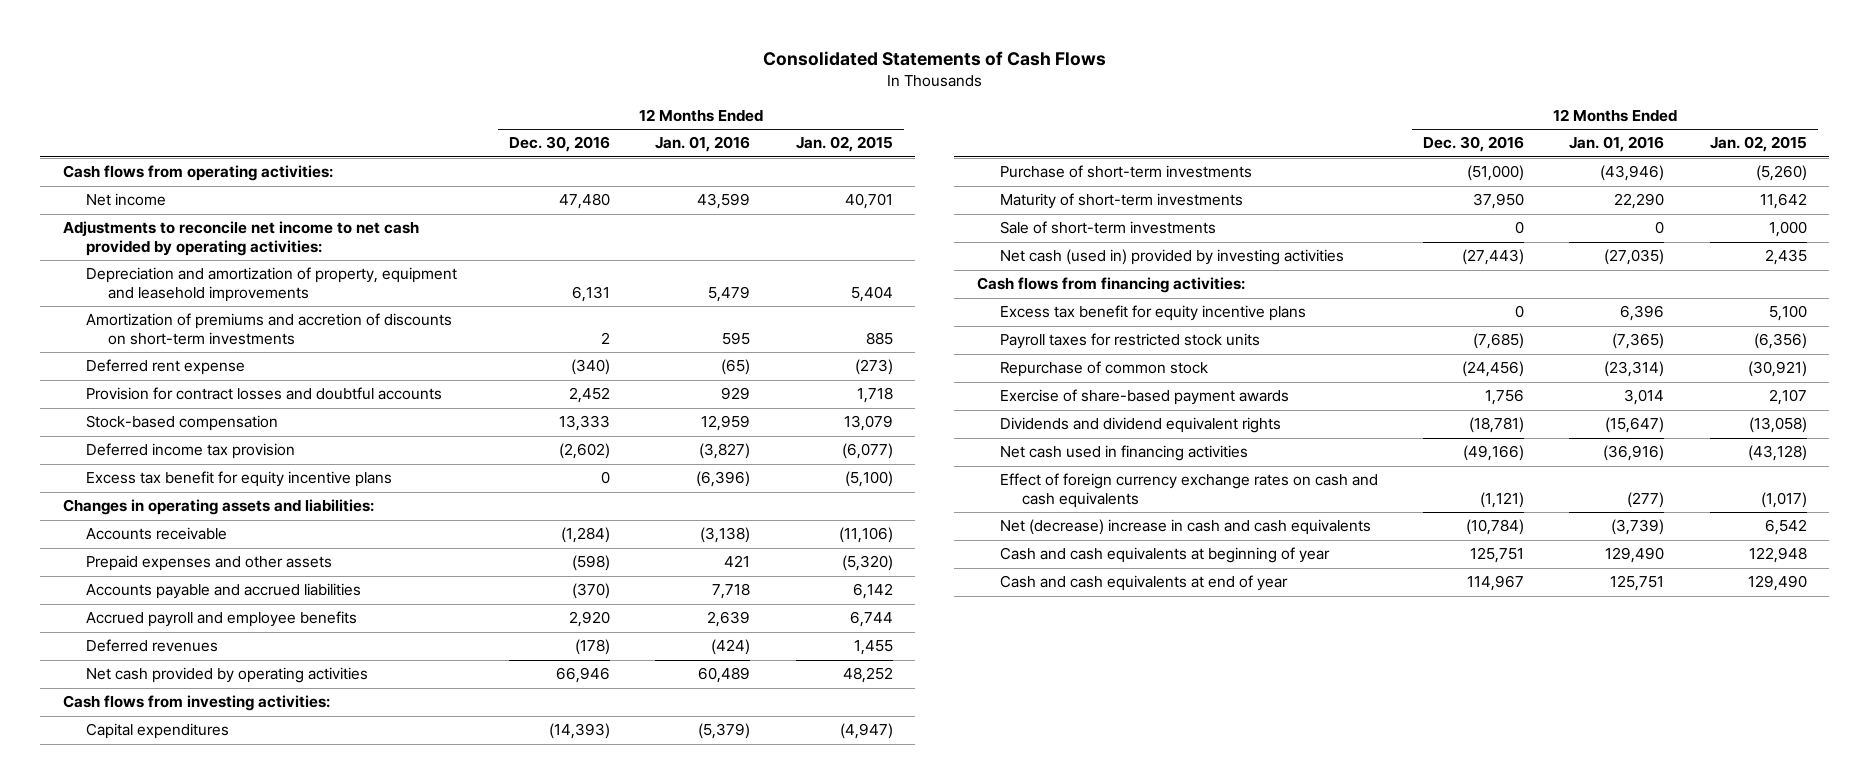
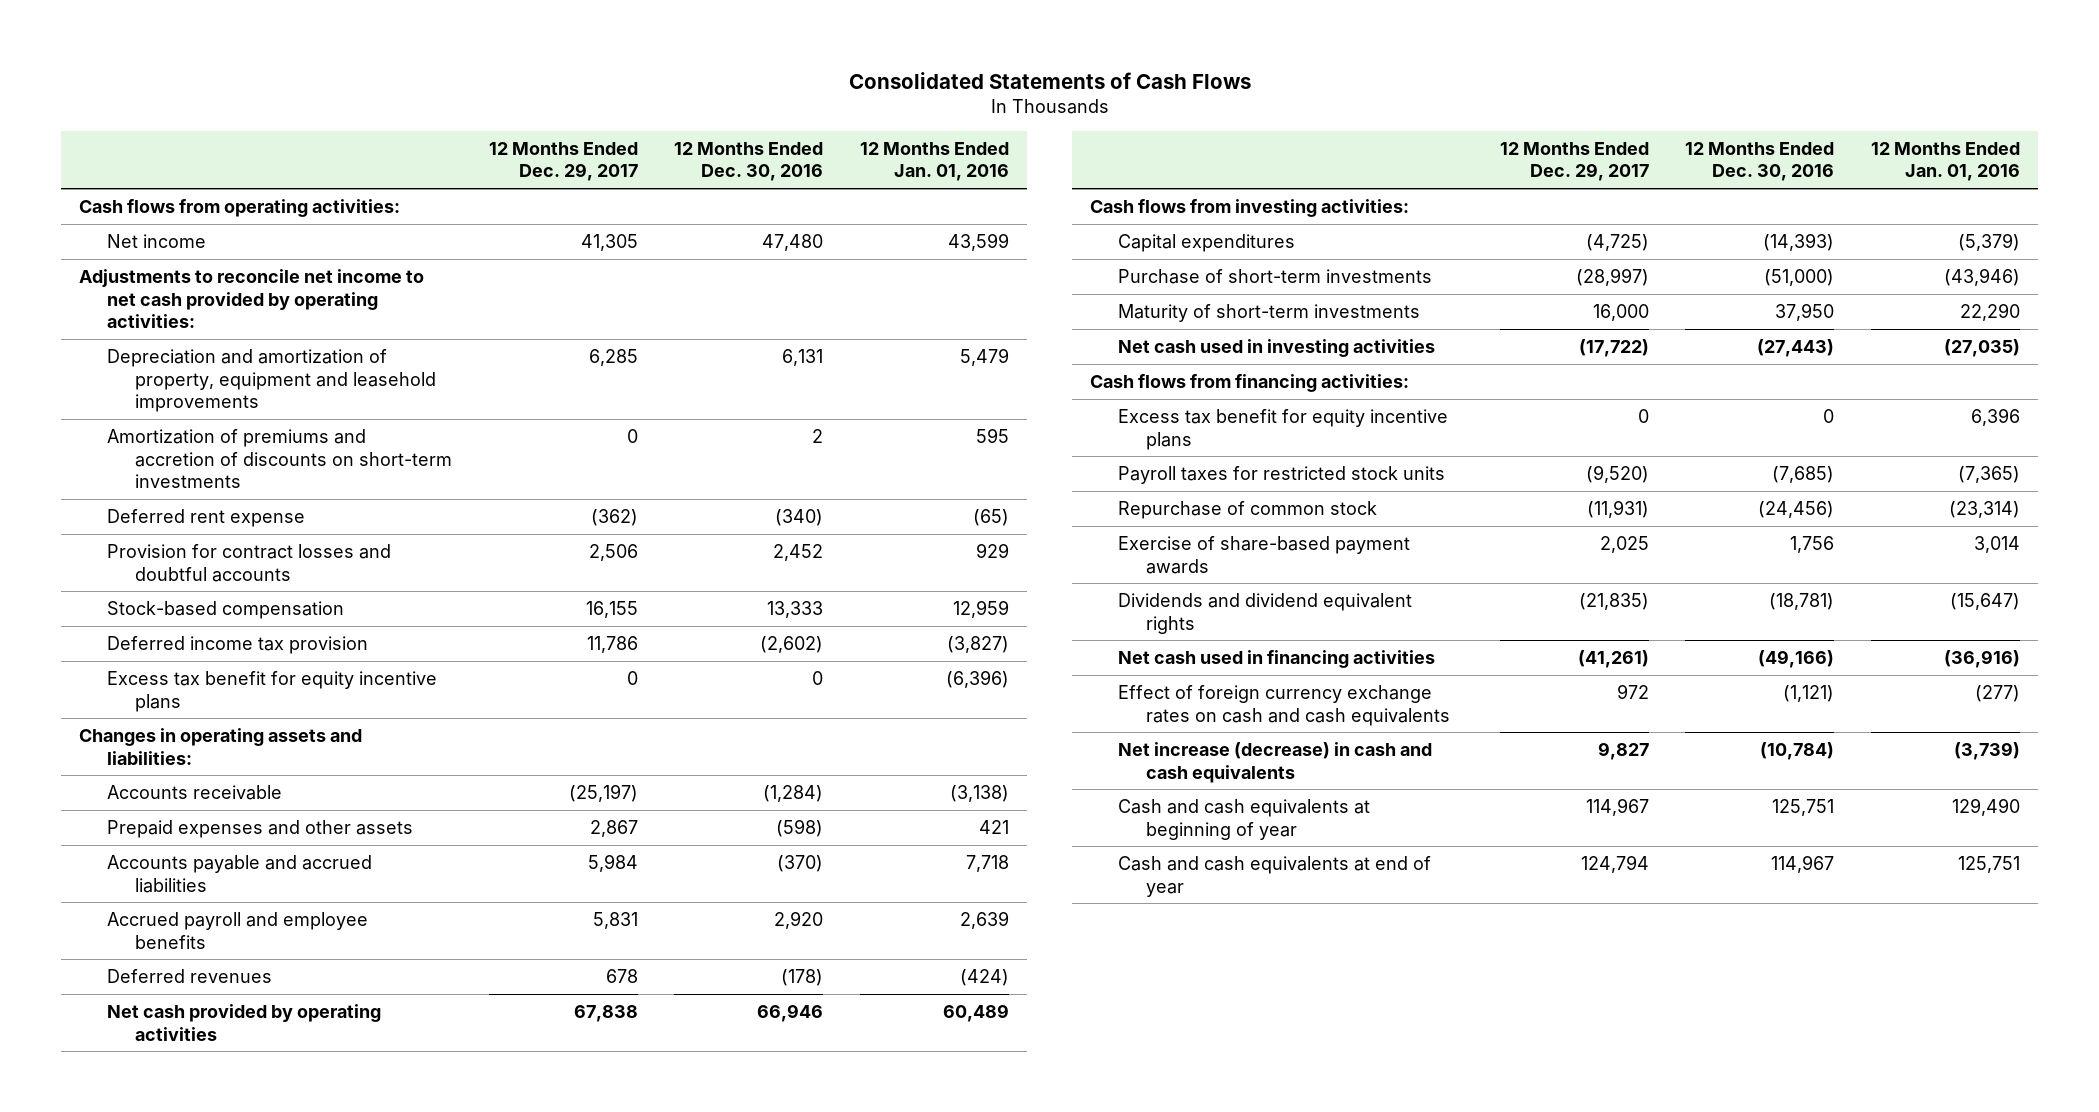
- | 12 Months Ended Dec. 30, 2016 | 12 Months Ended Jan. 01, 2016 | 12 Months Ended Jan. 02, 2015
+ | 12 Months Ended Dec. 29, 2017 | 12 Months Ended Dec. 30, 2016 | 12 Months Ended Jan. 01, 2016
- Sale of short-term investments | 0 | 0 | 1,000
- Net cash (used in) provided by investing activities | (27,443) | (27,035) | 2,435
+ Net cash used in investing activities | (17,722) | (27,443) | (27,035)
- Net (decrease) increase in cash and cash equivalents | (10,784) | (3,739) | 6,542
+ Net increase (decrease) in cash and cash equivalents | 9,827 | (10,784) | (3,739)

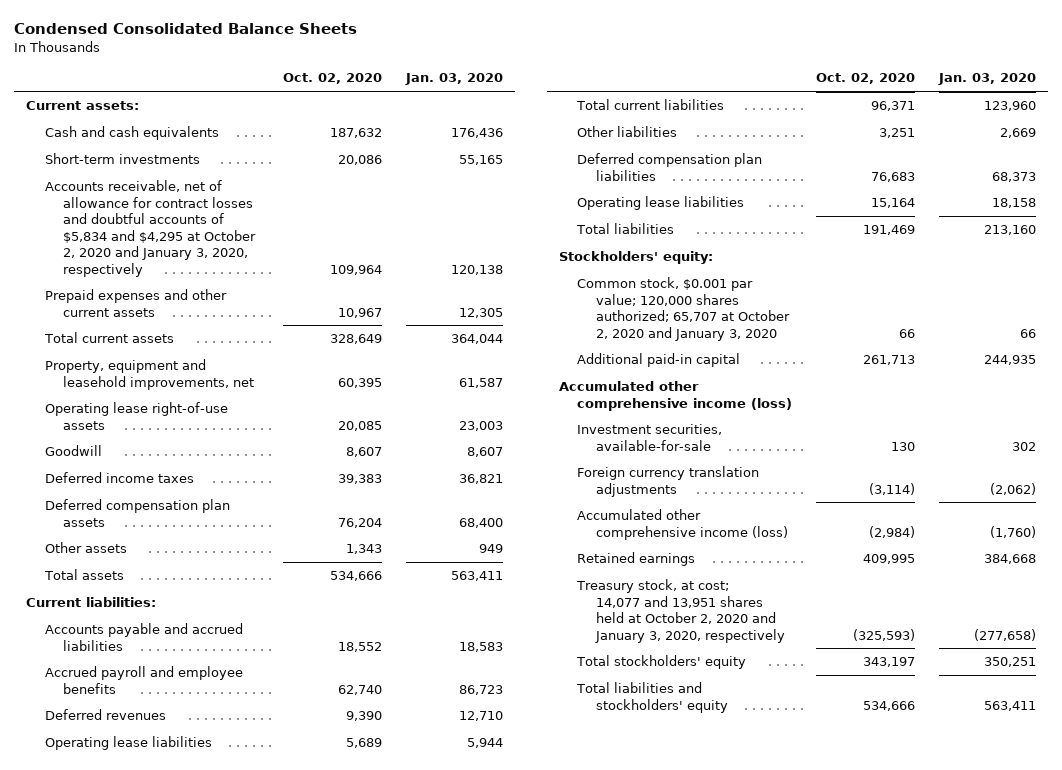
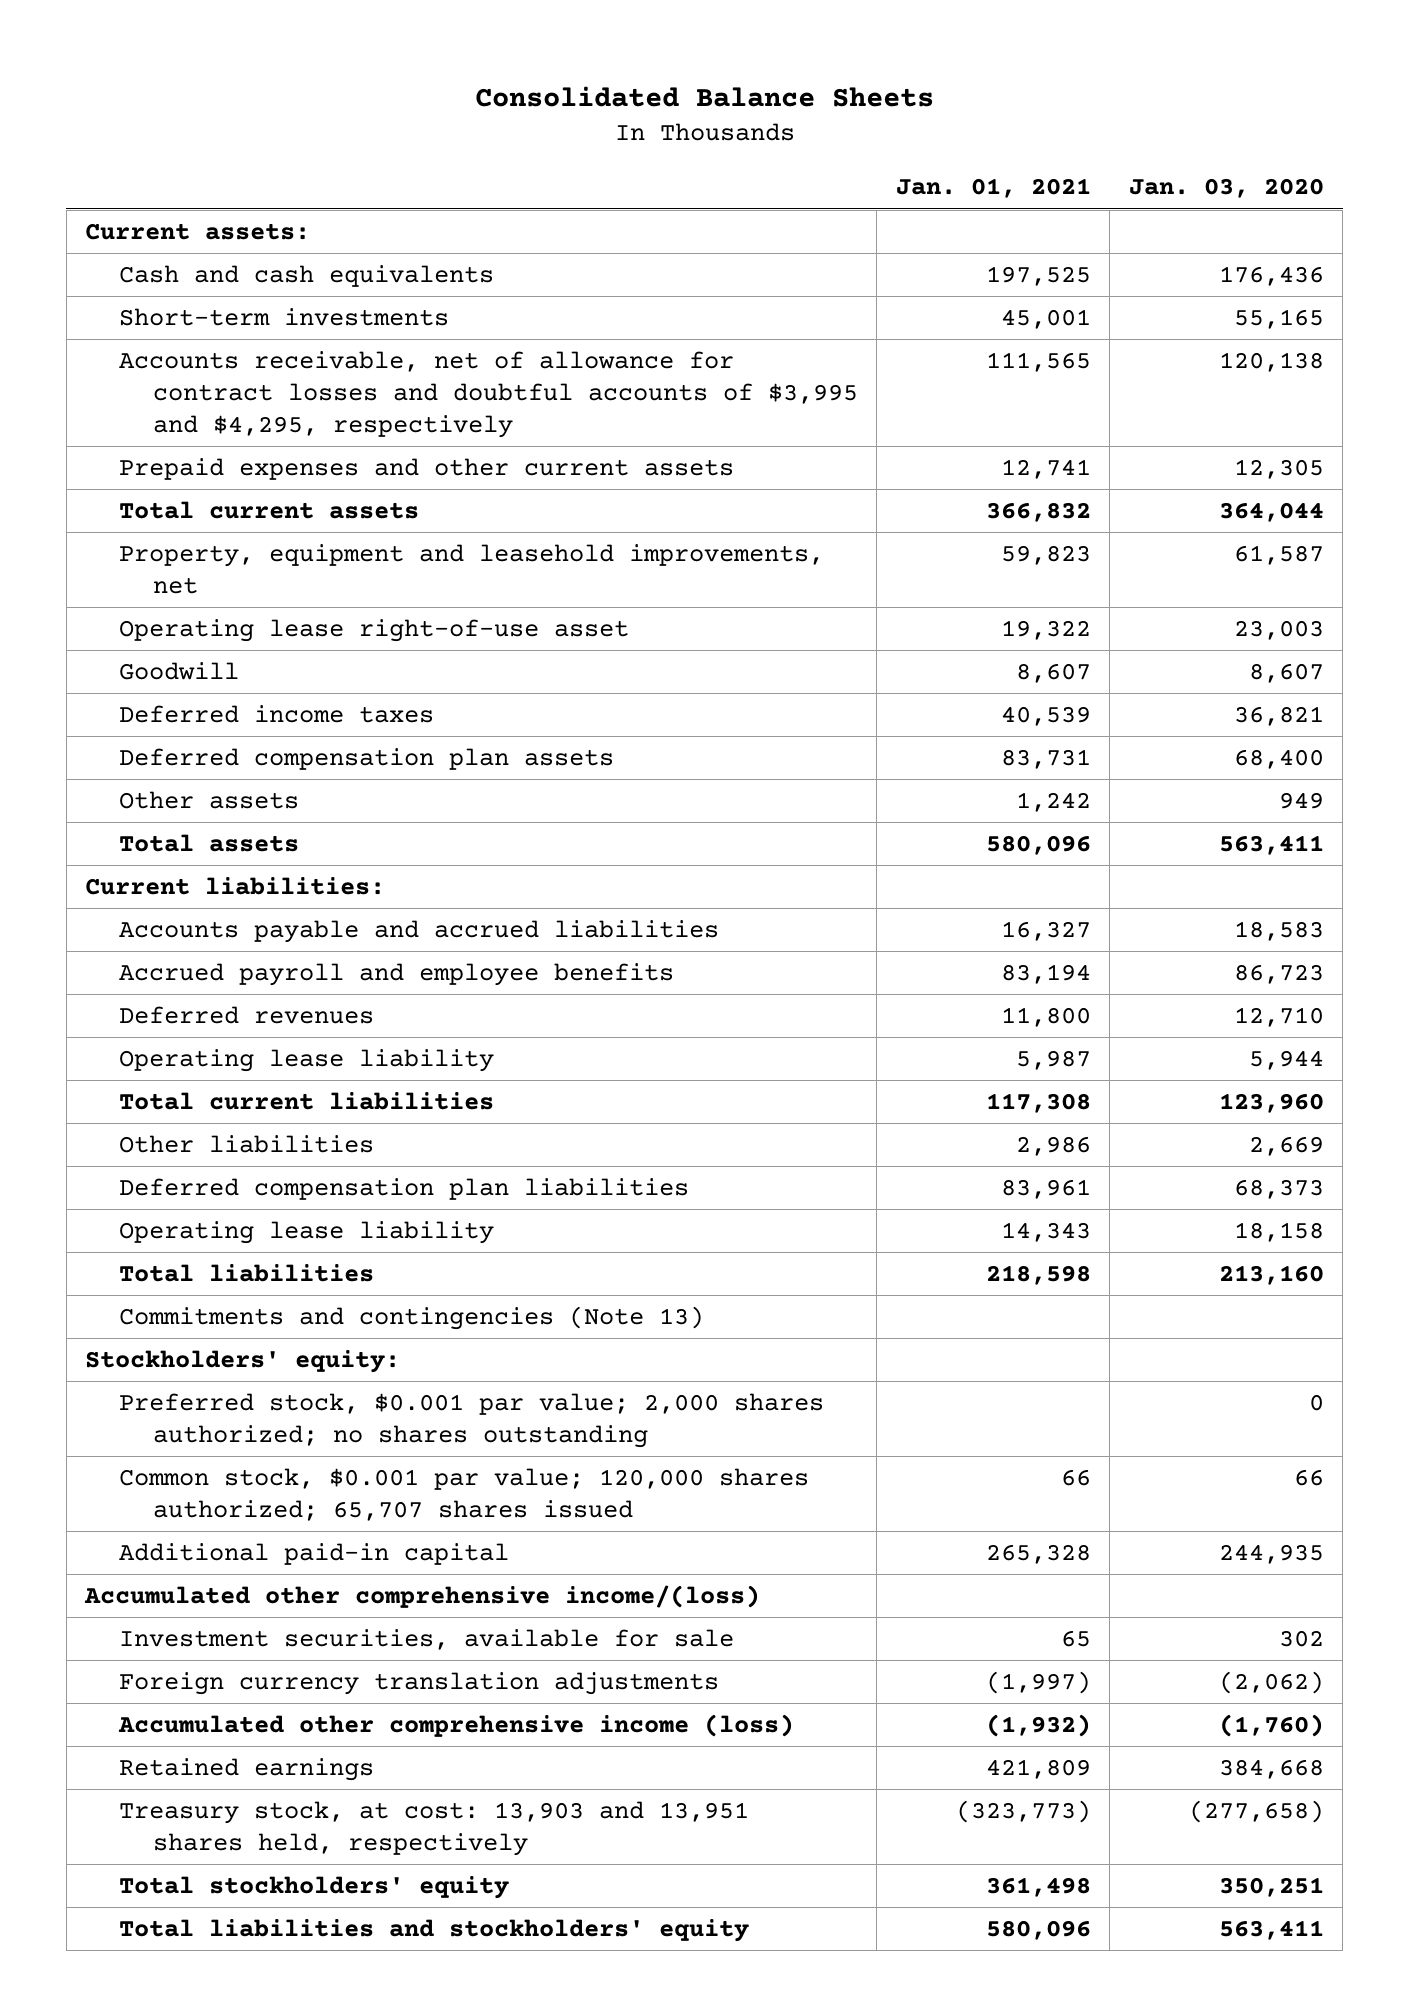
- Condensed Consolidated Balance Sheets
+ Consolidated Balance Sheets
- | Oct. 02, 2020 | Jan. 03, 2020
+ | Jan. 01, 2021 | Jan. 03, 2020
- Accounts receivable, net of allowance for contract losses and doubtful accounts of $5,834 and $4,295 at October 2, 2020 and January 3, 2020, respectively | 109,964 | 120,138
+ Accounts receivable, net of allowance for contract losses and doubtful accounts of $3,995 and $4,295, respectively | 111,565 | 120,138
- Operating lease right-of-use assets | 20,085 | 23,003
+ Operating lease right-of-use asset | 19,322 | 23,003
- Operating lease liabilities | 5,689 | 5,944
+ Operating lease liability | 5,987 | 5,944
- Operating lease liabilities | 15,164 | 18,158
+ Operating lease liability | 14,343 | 18,158
+ Commitments and contingencies (Note 13)
- Common stock, $0.001 par value; 120,000 shares authorized; 65,707 at October 2, 2020 and January 3, 2020 | 66 | 66
+ Preferred stock, $0.001 par value; 2,000 shares authorized; no shares outstanding | | 0
+ Common stock, $0.001 par value; 120,000 shares authorized; 65,707 shares issued | 66 | 66
- Accumulated other comprehensive income (loss)
- Investment securities, available-for-sale | 130 | 302
+ Accumulated other comprehensive income/(loss)
+ Investment securities, available for sale | 65 | 302
- Treasury stock, at cost; 14,077 and 13,951 shares held at October 2, 2020 and January 3, 2020, respectively | (325,593) | (277,658)
+ Treasury stock, at cost: 13,903 and 13,951 shares held, respectively | (323,773) | (277,658)

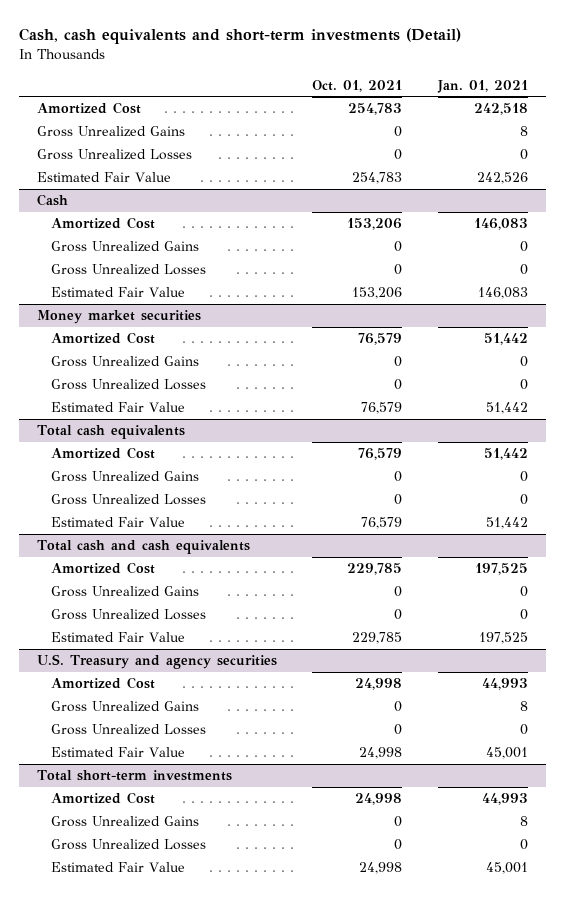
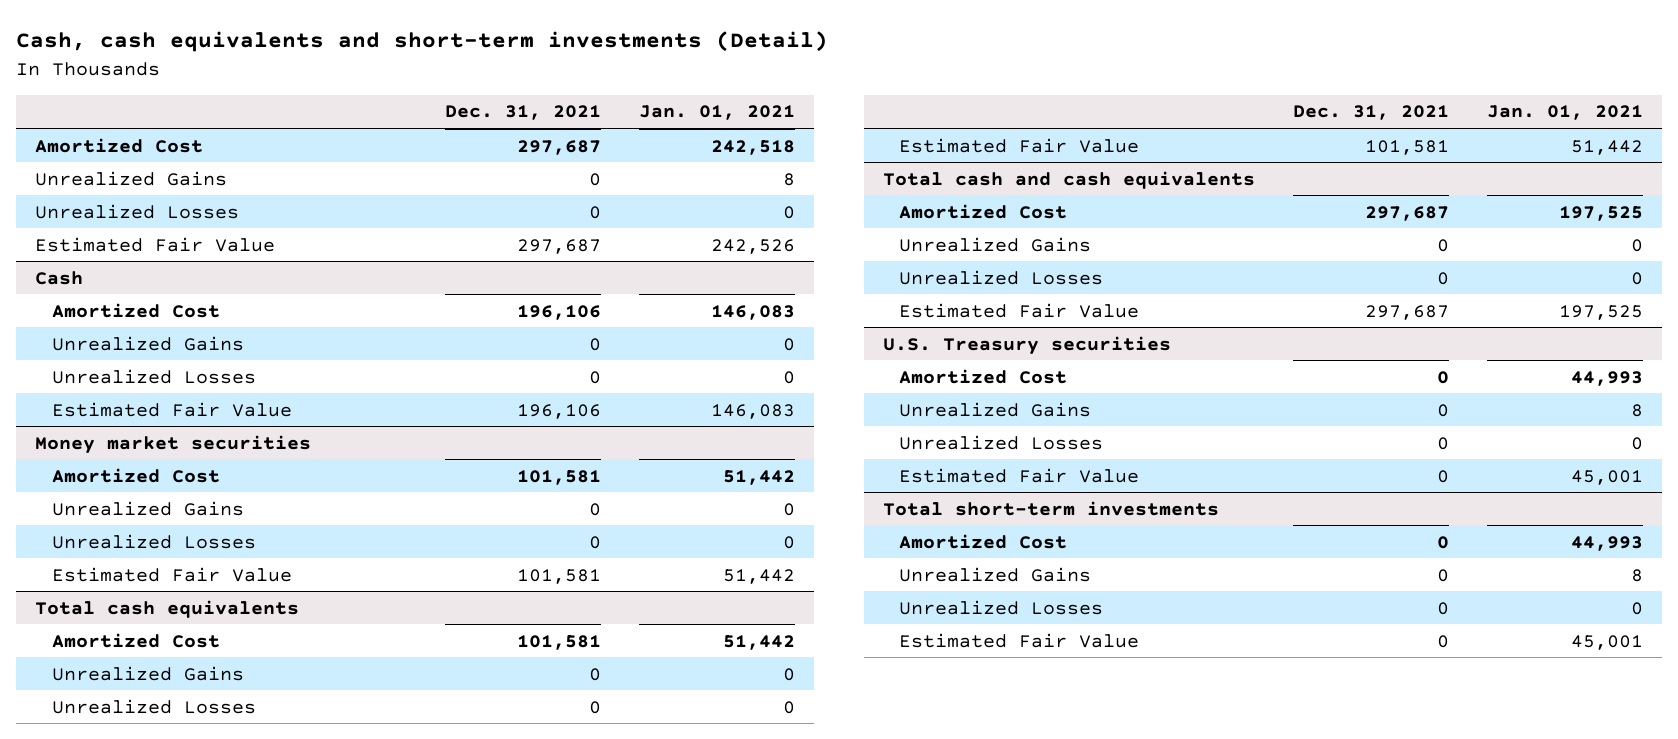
- | Oct. 01, 2021 | Jan. 01, 2021
+ | Dec. 31, 2021 | Jan. 01, 2021
- Gross Unrealized Gains | 0 | 8
- Gross Unrealized Losses | 0 | 0
+ Unrealized Gains | 0 | 8
+ Unrealized Losses | 0 | 0
@ Cash
- Gross Unrealized Gains | 0 | 0
- Gross Unrealized Losses | 0 | 0
+ Unrealized Gains | 0 | 0
+ Unrealized Losses | 0 | 0
@ Money market securities
- Gross Unrealized Gains | 0 | 0
- Gross Unrealized Losses | 0 | 0
+ Unrealized Gains | 0 | 0
+ Unrealized Losses | 0 | 0
@ Total cash equivalents
- Gross Unrealized Gains | 0 | 0
- Gross Unrealized Losses | 0 | 0
+ Unrealized Gains | 0 | 0
+ Unrealized Losses | 0 | 0
@ Total cash and cash equivalents
- Gross Unrealized Gains | 0 | 0
- Gross Unrealized Losses | 0 | 0
+ Unrealized Gains | 0 | 0
+ Unrealized Losses | 0 | 0
- U.S. Treasury and agency securities
+ U.S. Treasury securities
- Gross Unrealized Gains | 0 | 8
- Gross Unrealized Losses | 0 | 0
+ Unrealized Gains | 0 | 8
+ Unrealized Losses | 0 | 0
@ Total short-term investments
- Gross Unrealized Gains | 0 | 8
- Gross Unrealized Losses | 0 | 0
+ Unrealized Gains | 0 | 8
+ Unrealized Losses | 0 | 0

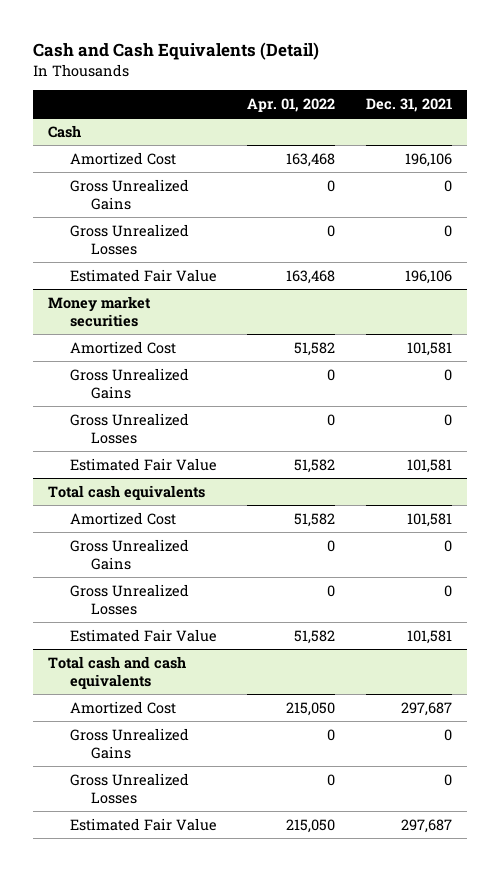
- Cash, cash equivalents and short-term investments (Detail)
+ Cash and Cash Equivalents (Detail)
- | Dec. 31, 2021 | Jan. 01, 2021
+ | Apr. 01, 2022 | Dec. 31, 2021
- Amortized Cost | 297,687 | 242,518
- Unrealized Gains | 0 | 8
- Unrealized Losses | 0 | 0
- Estimated Fair Value | 297,687 | 242,526
@ Cash
- Unrealized Gains | 0 | 0
- Unrealized Losses | 0 | 0
+ Gross Unrealized Gains | 0 | 0
+ Gross Unrealized Losses | 0 | 0
@ Money market securities
- Unrealized Gains | 0 | 0
- Unrealized Losses | 0 | 0
+ Gross Unrealized Gains | 0 | 0
+ Gross Unrealized Losses | 0 | 0
@ Total cash equivalents
- Unrealized Gains | 0 | 0
- Unrealized Losses | 0 | 0
+ Gross Unrealized Gains | 0 | 0
+ Gross Unrealized Losses | 0 | 0
@ Total cash and cash equivalents
- Unrealized Gains | 0 | 0
- Unrealized Losses | 0 | 0
+ Gross Unrealized Gains | 0 | 0
+ Gross Unrealized Losses | 0 | 0
- U.S. Treasury securities
- Amortized Cost | 0 | 44,993
- Unrealized Gains | 0 | 8
- Unrealized Losses | 0 | 0
- Estimated Fair Value | 0 | 45,001
- Total short-term investments
- Amortized Cost | 0 | 44,993
- Unrealized Gains | 0 | 8
- Unrealized Losses | 0 | 0
- Estimated Fair Value | 0 | 45,001

